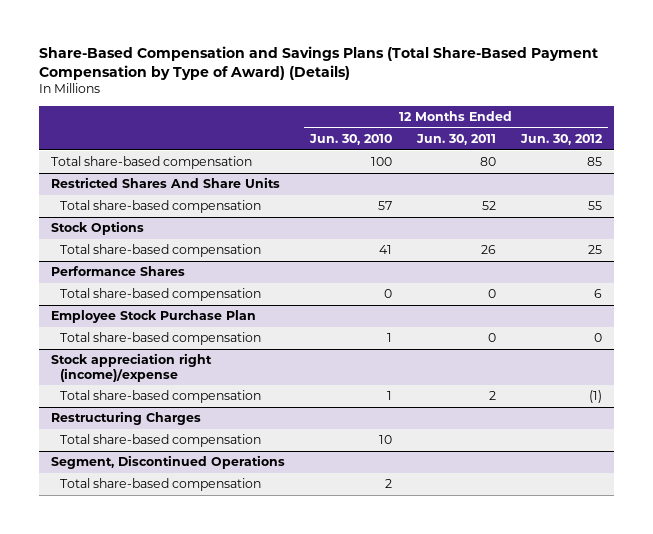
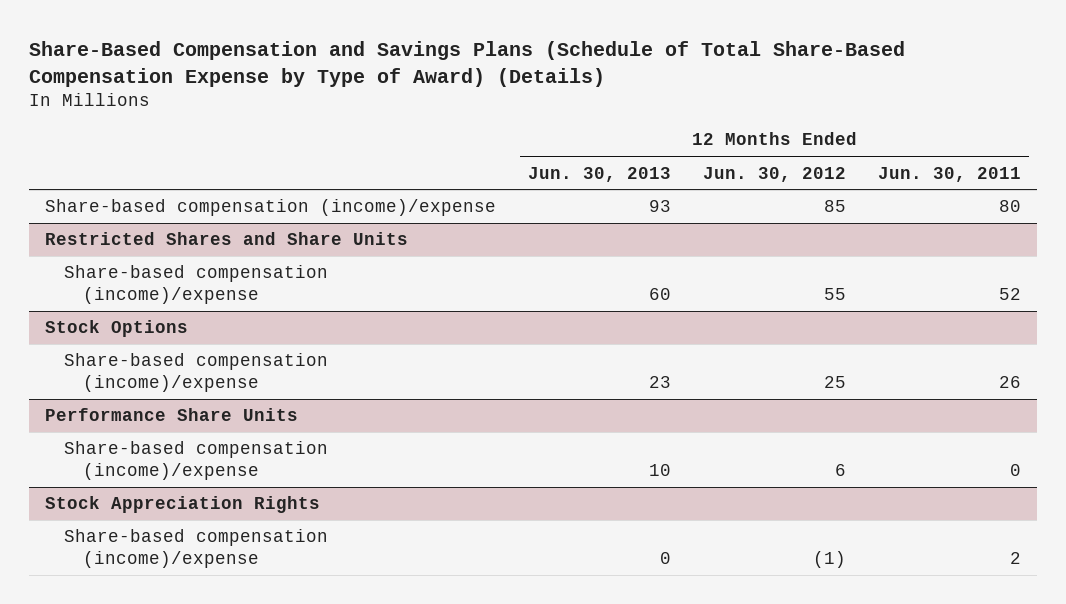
- Share-Based Compensation and Savings Plans (Total Share-Based Payment Compensation by Type of Award) (Details)
+ Share-Based Compensation and Savings Plans (Schedule of Total Share-Based Compensation Expense by Type of Award) (Details)
- | 12 Months Ended Jun. 30, 2010 | 12 Months Ended Jun. 30, 2011 | 12 Months Ended Jun. 30, 2012
+ | 12 Months Ended Jun. 30, 2013 | 12 Months Ended Jun. 30, 2012 | 12 Months Ended Jun. 30, 2011
- Total share-based compensation | 100 | 80 | 85
- Restricted Shares And Share Units
- Total share-based compensation | 57 | 52 | 55
+ Share-based compensation (income)/expense | 93 | 85 | 80
+ Restricted Shares and Share Units
+ Share-based compensation (income)/expense | 60 | 55 | 52
@ Stock Options
- Total share-based compensation | 41 | 26 | 25
- Performance Shares
- Total share-based compensation | 0 | 0 | 6
- Employee Stock Purchase Plan
- Total share-based compensation | 1 | 0 | 0
- Stock appreciation right (income)/expense
- Total share-based compensation | 1 | 2 | (1)
- Restructuring Charges
- Total share-based compensation | 10 | |
- Segment, Discontinued Operations
- Total share-based compensation | 2 | |
@ Stock Options
+ Share-based compensation (income)/expense | 23 | 25 | 26
+ Performance Share Units
+ Share-based compensation (income)/expense | 10 | 6 | 0
+ Stock Appreciation Rights
+ Share-based compensation (income)/expense | 0 | (1) | 2

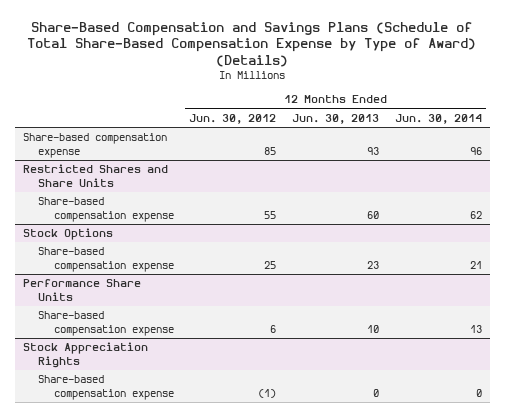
- | 12 Months Ended Jun. 30, 2013 | 12 Months Ended Jun. 30, 2012 | 12 Months Ended Jun. 30, 2011
+ | 12 Months Ended Jun. 30, 2012 | 12 Months Ended Jun. 30, 2013 | 12 Months Ended Jun. 30, 2014
- Share-based compensation (income)/expense | 93 | 85 | 80
+ Share-based compensation expense | 85 | 93 | 96
@ Restricted Shares and Share Units
- Share-based compensation (income)/expense | 60 | 55 | 52
+ Share-based compensation expense | 55 | 60 | 62
@ Stock Options
- Share-based compensation (income)/expense | 23 | 25 | 26
+ Share-based compensation expense | 25 | 23 | 21
@ Performance Share Units
- Share-based compensation (income)/expense | 10 | 6 | 0
+ Share-based compensation expense | 6 | 10 | 13
@ Stock Appreciation Rights
- Share-based compensation (income)/expense | 0 | (1) | 2
+ Share-based compensation expense | (1) | 0 | 0

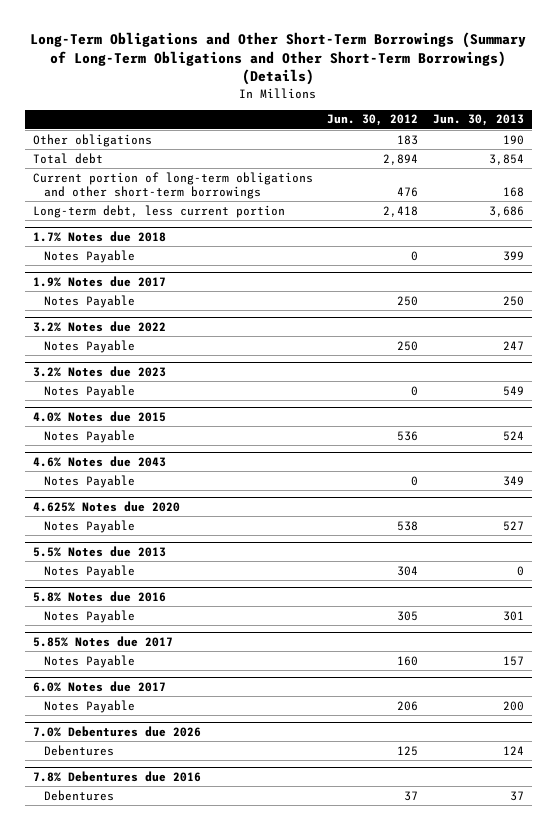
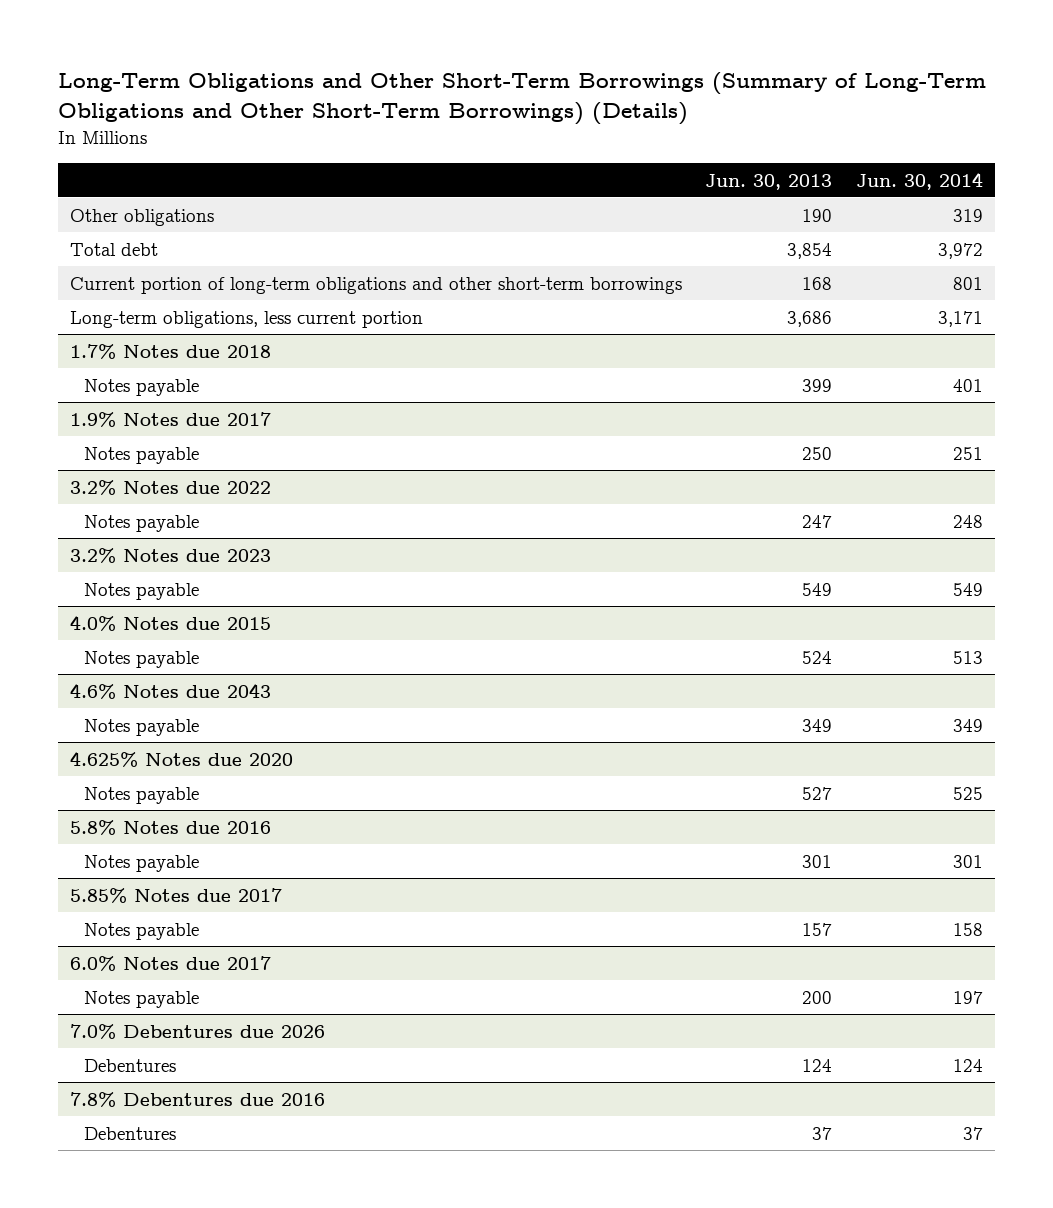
- | Jun. 30, 2012 | Jun. 30, 2013
+ | Jun. 30, 2013 | Jun. 30, 2014
- Long-term debt, less current portion | 2,418 | 3,686
+ Long-term obligations, less current portion | 3,686 | 3,171
@ 1.7% Notes due 2018
- Notes Payable | 0 | 399
+ Notes payable | 399 | 401
@ 1.9% Notes due 2017
- Notes Payable | 250 | 250
+ Notes payable | 250 | 251
@ 3.2% Notes due 2022
- Notes Payable | 250 | 247
+ Notes payable | 247 | 248
@ 3.2% Notes due 2023
- Notes Payable | 0 | 549
+ Notes payable | 549 | 549
@ 4.0% Notes due 2015
- Notes Payable | 536 | 524
+ Notes payable | 524 | 513
@ 4.6% Notes due 2043
- Notes Payable | 0 | 349
+ Notes payable | 349 | 349
@ 4.625% Notes due 2020
- Notes Payable | 538 | 527
- 5.5% Notes due 2013
- Notes Payable | 304 | 0
@ 4.625% Notes due 2020
+ Notes payable | 527 | 525
@ 5.8% Notes due 2016
- Notes Payable | 305 | 301
+ Notes payable | 301 | 301
@ 5.85% Notes due 2017
- Notes Payable | 160 | 157
+ Notes payable | 157 | 158
@ 6.0% Notes due 2017
- Notes Payable | 206 | 200
+ Notes payable | 200 | 197

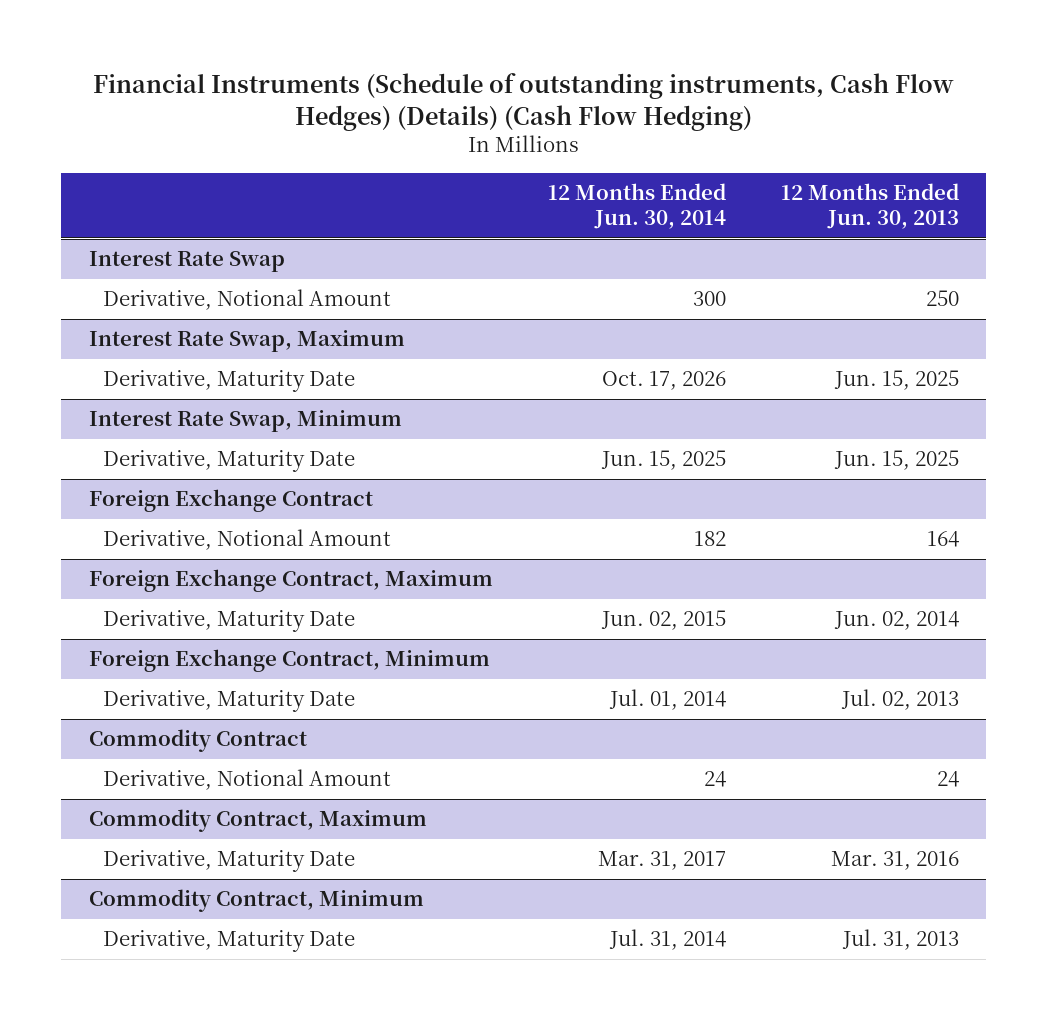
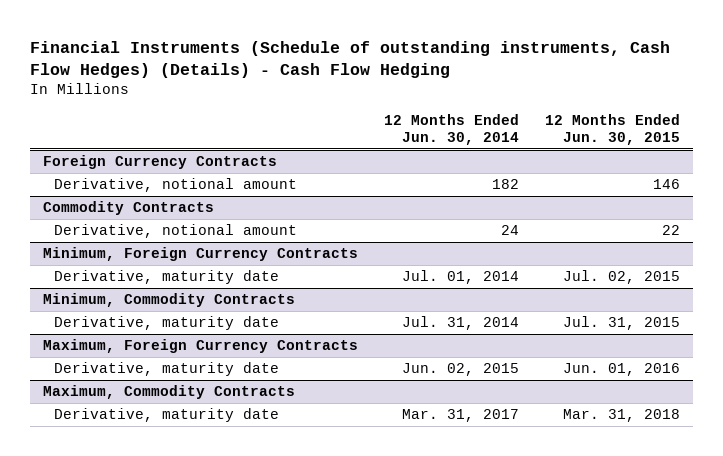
- Financial Instruments (Schedule of outstanding instruments, Cash Flow Hedges) (Details) (Cash Flow Hedging)
+ Financial Instruments (Schedule of outstanding instruments, Cash Flow Hedges) (Details) - Cash Flow Hedging
- | 12 Months Ended Jun. 30, 2014 | 12 Months Ended Jun. 30, 2013
+ | 12 Months Ended Jun. 30, 2014 | 12 Months Ended Jun. 30, 2015
- Interest Rate Swap
- Derivative, Notional Amount | 300 | 250
- Interest Rate Swap, Maximum
- Derivative, Maturity Date | Oct. 17, 2026 | Jun. 15, 2025
- Interest Rate Swap, Minimum
- Derivative, Maturity Date | Jun. 15, 2025 | Jun. 15, 2025
- Foreign Exchange Contract
- Derivative, Notional Amount | 182 | 164
- Foreign Exchange Contract, Maximum
- Derivative, Maturity Date | Jun. 02, 2015 | Jun. 02, 2014
- Foreign Exchange Contract, Minimum
- Derivative, Maturity Date | Jul. 01, 2014 | Jul. 02, 2013
- Commodity Contract
- Derivative, Notional Amount | 24 | 24
- Commodity Contract, Maximum
- Derivative, Maturity Date | Mar. 31, 2017 | Mar. 31, 2016
- Commodity Contract, Minimum
- Derivative, Maturity Date | Jul. 31, 2014 | Jul. 31, 2013
+ Foreign Currency Contracts
+ Derivative, notional amount | 182 | 146
+ Commodity Contracts
+ Derivative, notional amount | 24 | 22
+ Minimum, Foreign Currency Contracts
+ Derivative, maturity date | Jul. 01, 2014 | Jul. 02, 2015
+ Minimum, Commodity Contracts
+ Derivative, maturity date | Jul. 31, 2014 | Jul. 31, 2015
+ Maximum, Foreign Currency Contracts
+ Derivative, maturity date | Jun. 02, 2015 | Jun. 01, 2016
+ Maximum, Commodity Contracts
+ Derivative, maturity date | Mar. 31, 2017 | Mar. 31, 2018

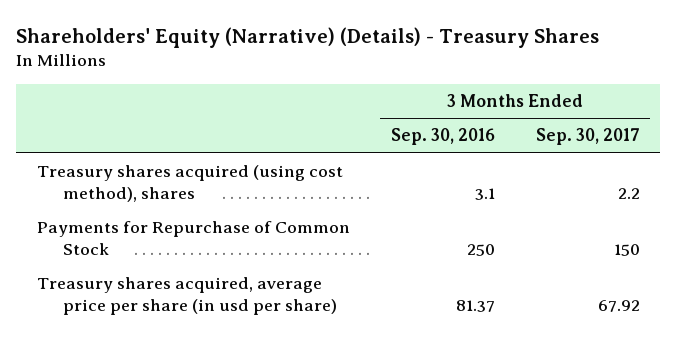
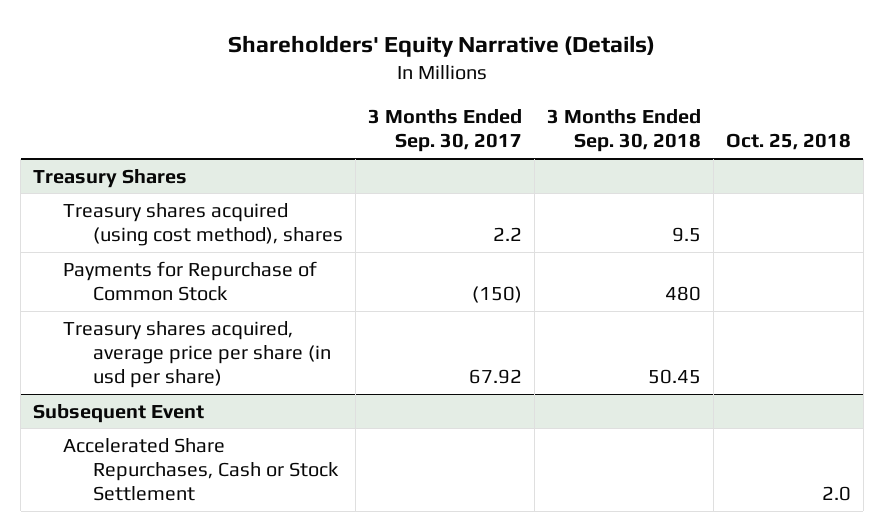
- Shareholders' Equity (Narrative) (Details) - Treasury Shares
+ Shareholders' Equity Narrative (Details)
- | 3 Months Ended Sep. 30, 2016 | 3 Months Ended Sep. 30, 2017
+ | 3 Months Ended Sep. 30, 2017 | 3 Months Ended Sep. 30, 2018 | Oct. 25, 2018
+ Treasury Shares
- Payments for Repurchase of Common Stock | 250 | 150
+ Payments for Repurchase of Common Stock | (150) | 480 |
+ Subsequent Event
+ Accelerated Share Repurchases, Cash or Stock Settlement | | | 2.0

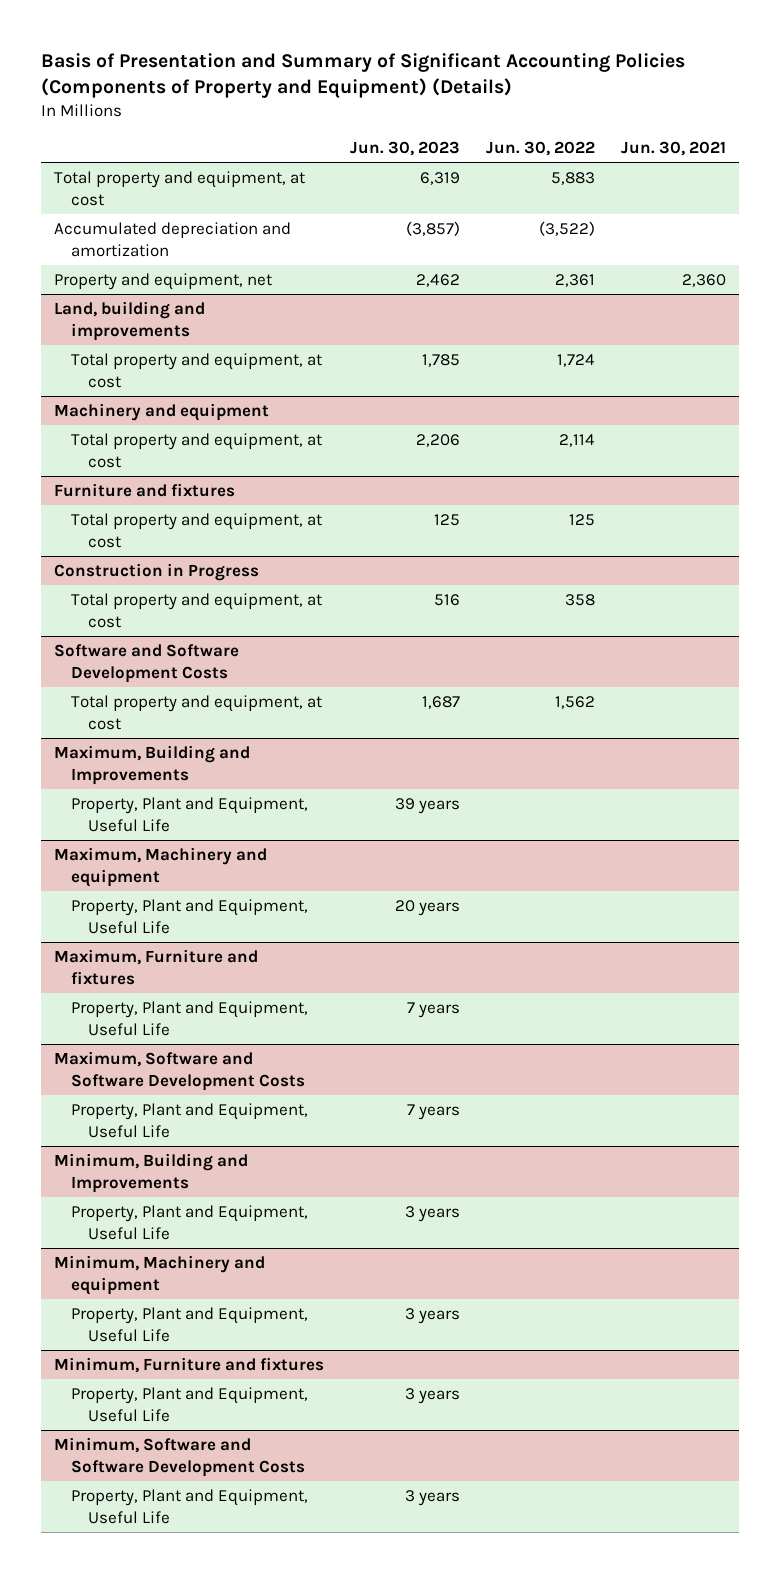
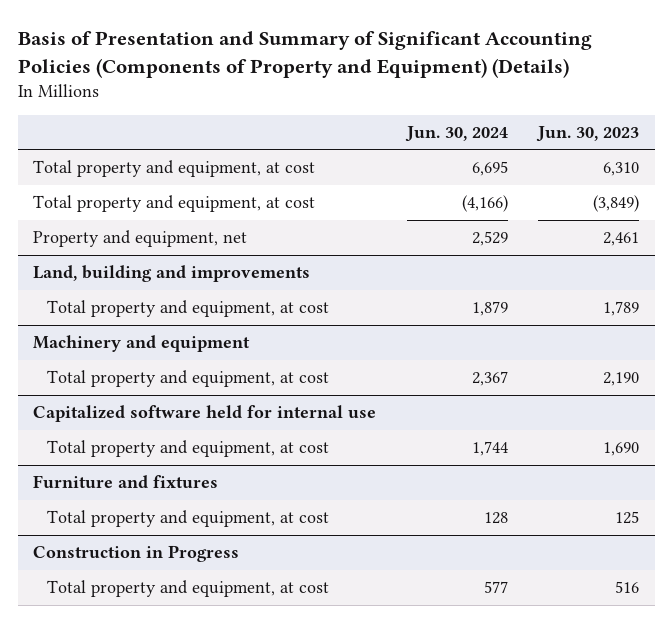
- | Jun. 30, 2023 | Jun. 30, 2022 | Jun. 30, 2021
+ | Jun. 30, 2024 | Jun. 30, 2023
- Total property and equipment, at cost | 6,319 | 5,883 |
- Accumulated depreciation and amortization | (3,857) | (3,522) |
- Property and equipment, net | 2,462 | 2,361 | 2,360
+ Total property and equipment, at cost | 6,695 | 6,310
+ Total property and equipment, at cost | (4,166) | (3,849)
+ Property and equipment, net | 2,529 | 2,461
@ Land, building and improvements
- Total property and equipment, at cost | 1,785 | 1,724 |
+ Total property and equipment, at cost | 1,879 | 1,789
@ Machinery and equipment
- Total property and equipment, at cost | 2,206 | 2,114 |
+ Total property and equipment, at cost | 2,367 | 2,190
+ Capitalized software held for internal use
+ Total property and equipment, at cost | 1,744 | 1,690
- Software and Software Development Costs
- Total property and equipment, at cost | 1,687 | 1,562 |
- Maximum, Building and Improvements
- Property, Plant and Equipment, Useful Life | 39 years | |
- Maximum, Machinery and equipment
- Property, Plant and Equipment, Useful Life | 20 years | |
- Maximum, Furniture and fixtures
- Property, Plant and Equipment, Useful Life | 7 years | |
- Maximum, Software and Software Development Costs
- Property, Plant and Equipment, Useful Life | 7 years | |
- Minimum, Building and Improvements
- Property, Plant and Equipment, Useful Life | 3 years | |
- Minimum, Machinery and equipment
- Property, Plant and Equipment, Useful Life | 3 years | |
- Minimum, Furniture and fixtures
- Property, Plant and Equipment, Useful Life | 3 years | |
- Minimum, Software and Software Development Costs
- Property, Plant and Equipment, Useful Life | 3 years | |

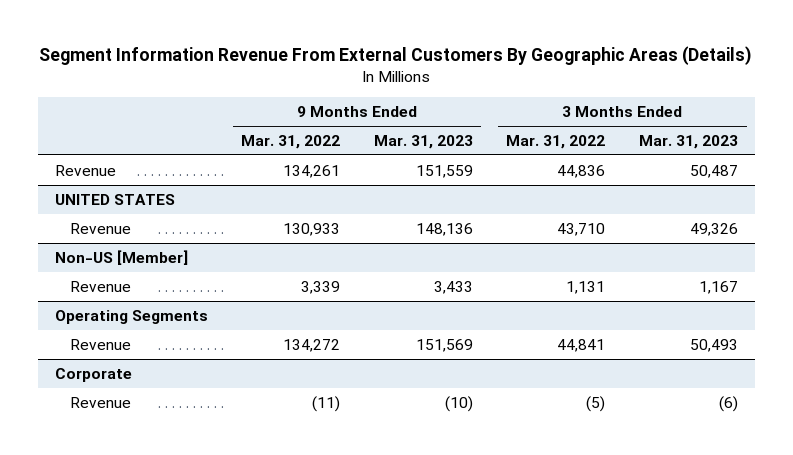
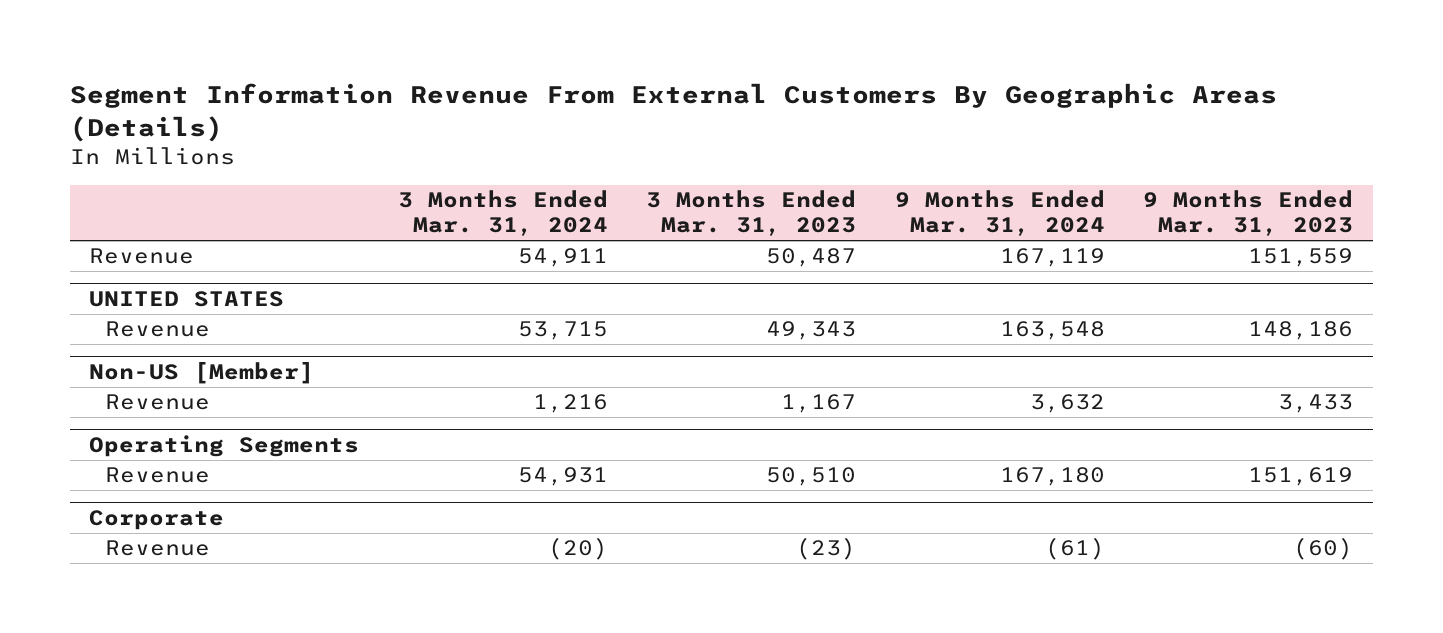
- | 9 Months Ended Mar. 31, 2022 | 9 Months Ended Mar. 31, 2023 | 3 Months Ended Mar. 31, 2022 | 3 Months Ended Mar. 31, 2023
+ | 3 Months Ended Mar. 31, 2024 | 3 Months Ended Mar. 31, 2023 | 9 Months Ended Mar. 31, 2024 | 9 Months Ended Mar. 31, 2023
@ UNITED STATES
- Revenue | 130,933 | 148,136 | 43,710 | 49,326
+ Revenue | 53,715 | 49,343 | 163,548 | 148,186
@ Operating Segments
- Revenue | 134,272 | 151,569 | 44,841 | 50,493
+ Revenue | 54,931 | 50,510 | 167,180 | 151,619
@ Corporate
- Revenue | (11) | (10) | (5) | (6)
+ Revenue | (20) | (23) | (61) | (60)

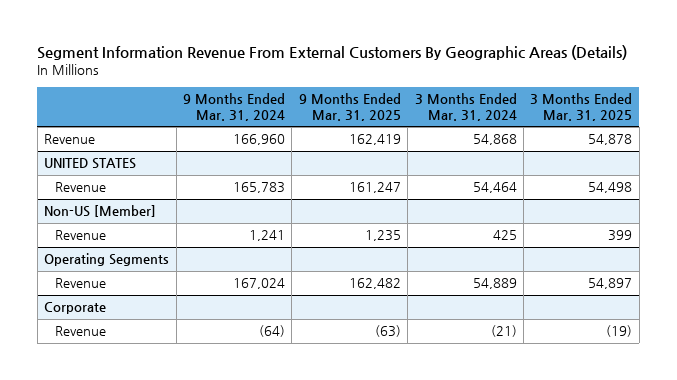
- | 3 Months Ended Mar. 31, 2024 | 3 Months Ended Mar. 31, 2023 | 9 Months Ended Mar. 31, 2024 | 9 Months Ended Mar. 31, 2023
+ | 9 Months Ended Mar. 31, 2024 | 9 Months Ended Mar. 31, 2025 | 3 Months Ended Mar. 31, 2024 | 3 Months Ended Mar. 31, 2025
- Revenue | 54,911 | 50,487 | 167,119 | 151,559
+ Revenue | 166,960 | 162,419 | 54,868 | 54,878
@ UNITED STATES
- Revenue | 53,715 | 49,343 | 163,548 | 148,186
+ Revenue | 165,783 | 161,247 | 54,464 | 54,498
@ Non-US [Member]
- Revenue | 1,216 | 1,167 | 3,632 | 3,433
+ Revenue | 1,241 | 1,235 | 425 | 399
@ Operating Segments
- Revenue | 54,931 | 50,510 | 167,180 | 151,619
+ Revenue | 167,024 | 162,482 | 54,889 | 54,897
@ Corporate
- Revenue | (20) | (23) | (61) | (60)
+ Revenue | (64) | (63) | (21) | (19)

